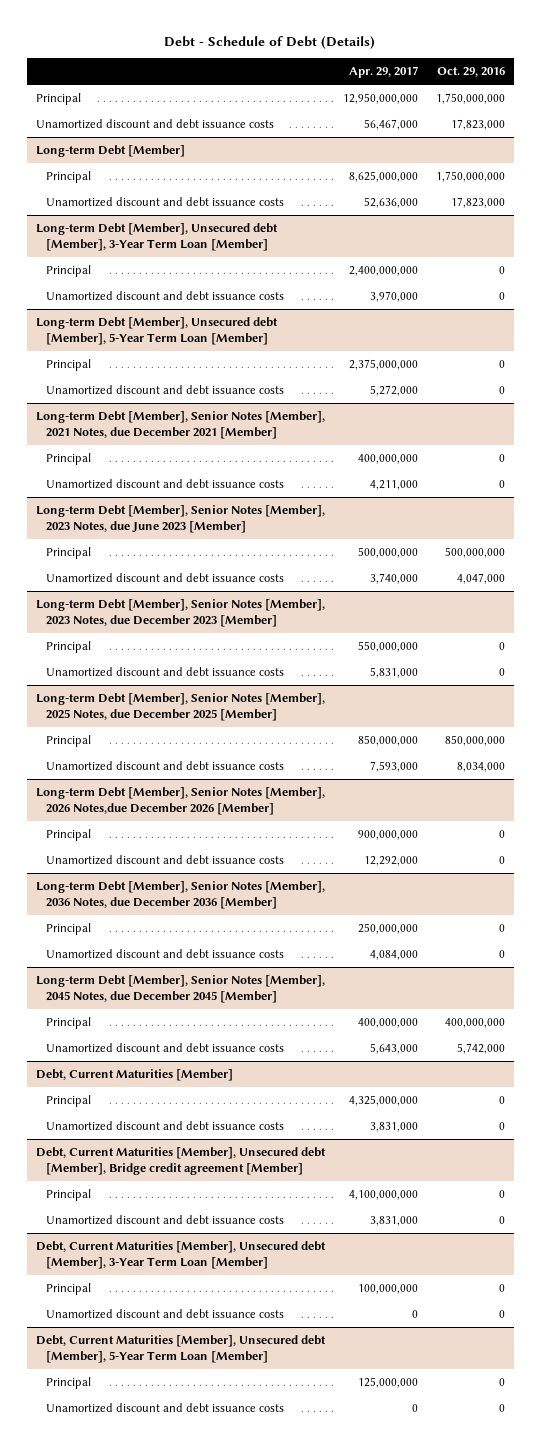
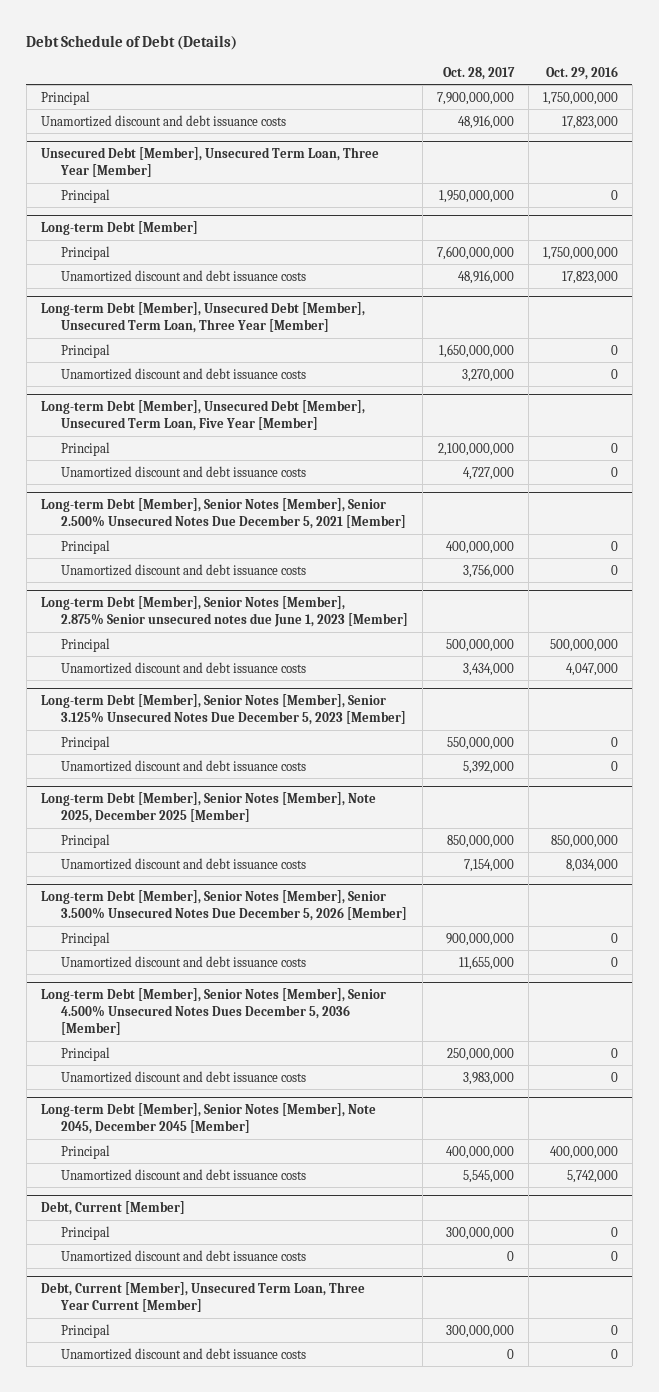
- Debt - Schedule of Debt (Details)
+ Debt Schedule of Debt (Details)
- | Apr. 29, 2017 | Oct. 29, 2016
+ | Oct. 28, 2017 | Oct. 29, 2016
+ Unsecured Debt [Member], Unsecured Term Loan, Three Year [Member]
+ Principal | 1,950,000,000 | 0
- Long-term Debt [Member], Unsecured debt [Member], 3-Year Term Loan [Member]
+ Long-term Debt [Member], Unsecured Debt [Member], Unsecured Term Loan, Three Year [Member]
- Long-term Debt [Member], Unsecured debt [Member], 5-Year Term Loan [Member]
+ Long-term Debt [Member], Unsecured Debt [Member], Unsecured Term Loan, Five Year [Member]
- Long-term Debt [Member], Senior Notes [Member], 2021 Notes, due December 2021 [Member]
+ Long-term Debt [Member], Senior Notes [Member], Senior 2.500% Unsecured Notes Due December 5, 2021 [Member]
- Long-term Debt [Member], Senior Notes [Member], 2023 Notes, due June 2023 [Member]
+ Long-term Debt [Member], Senior Notes [Member], 2.875% Senior unsecured notes due June 1, 2023 [Member]
- Long-term Debt [Member], Senior Notes [Member], 2023 Notes, due December 2023 [Member]
+ Long-term Debt [Member], Senior Notes [Member], Senior 3.125% Unsecured Notes Due December 5, 2023 [Member]
- Long-term Debt [Member], Senior Notes [Member], 2025 Notes, due December 2025 [Member]
+ Long-term Debt [Member], Senior Notes [Member], Note 2025, December 2025 [Member]
- Long-term Debt [Member], Senior Notes [Member], 2026 Notes,due December 2026 [Member]
+ Long-term Debt [Member], Senior Notes [Member], Senior 3.500% Unsecured Notes Due December 5, 2026 [Member]
- Long-term Debt [Member], Senior Notes [Member], 2036 Notes, due December 2036 [Member]
+ Long-term Debt [Member], Senior Notes [Member], Senior 4.500% Unsecured Notes Dues December 5, 2036 [Member]
- Long-term Debt [Member], Senior Notes [Member], 2045 Notes, due December 2045 [Member]
+ Long-term Debt [Member], Senior Notes [Member], Note 2045, December 2045 [Member]
- Debt, Current Maturities [Member]
- Principal | 4,325,000,000 | 0
- Unamortized discount and debt issuance costs | 3,831,000 | 0
- Debt, Current Maturities [Member], Unsecured debt [Member], Bridge credit agreement [Member]
- Principal | 4,100,000,000 | 0
- Unamortized discount and debt issuance costs | 3,831,000 | 0
- Debt, Current Maturities [Member], Unsecured debt [Member], 3-Year Term Loan [Member]
+ Debt, Current [Member]
- Debt, Current Maturities [Member], Unsecured debt [Member], 5-Year Term Loan [Member]
+ Debt, Current [Member], Unsecured Term Loan, Three Year Current [Member]

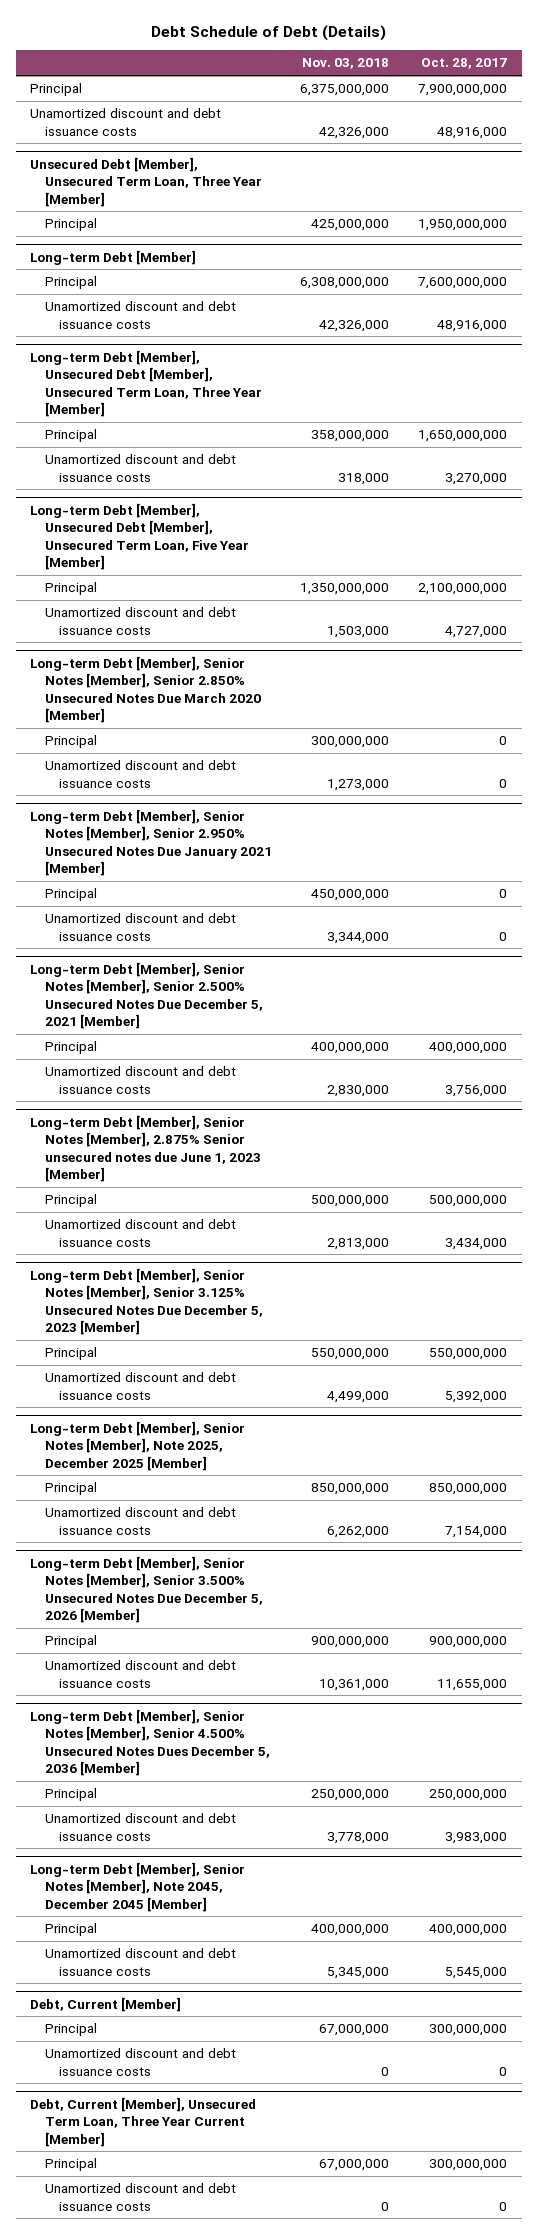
- | Oct. 28, 2017 | Oct. 29, 2016
+ | Nov. 03, 2018 | Oct. 28, 2017
+ Long-term Debt [Member], Senior Notes [Member], Senior 2.850% Unsecured Notes Due March 2020 [Member]
+ Principal | 300,000,000 | 0
+ Unamortized discount and debt issuance costs | 1,273,000 | 0
+ Long-term Debt [Member], Senior Notes [Member], Senior 2.950% Unsecured Notes Due January 2021 [Member]
+ Principal | 450,000,000 | 0
+ Unamortized discount and debt issuance costs | 3,344,000 | 0

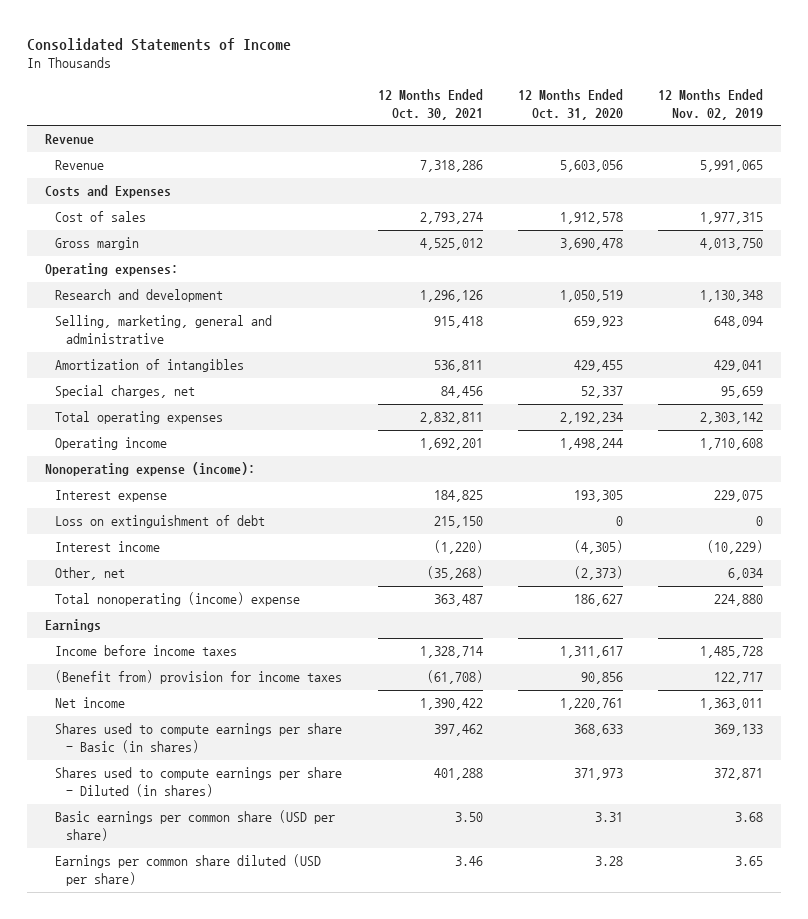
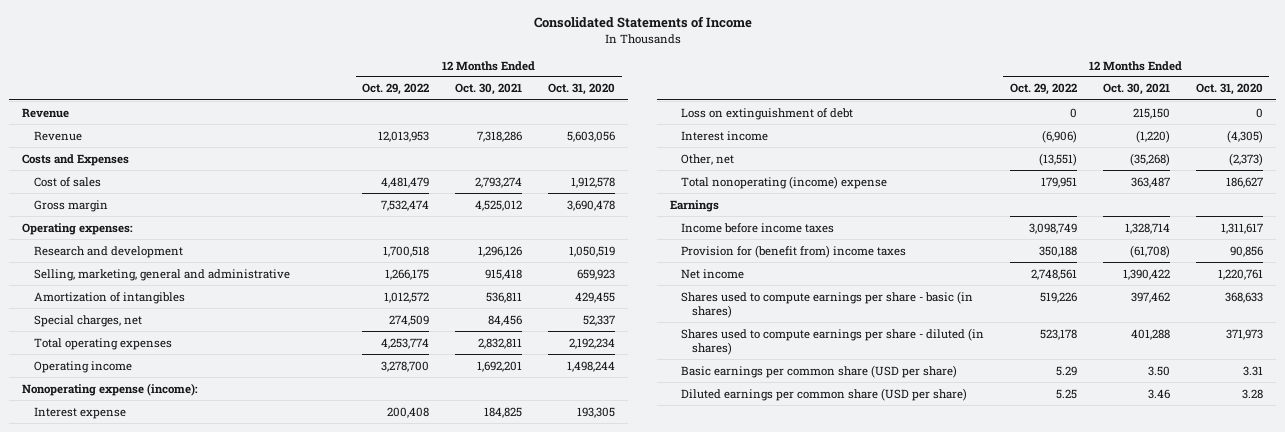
- | 12 Months Ended Oct. 30, 2021 | 12 Months Ended Oct. 31, 2020 | 12 Months Ended Nov. 02, 2019
+ | 12 Months Ended Oct. 29, 2022 | 12 Months Ended Oct. 30, 2021 | 12 Months Ended Oct. 31, 2020
- (Benefit from) provision for income taxes | (61,708) | 90,856 | 122,717
+ Provision for (benefit from) income taxes | 350,188 | (61,708) | 90,856
- Shares used to compute earnings per share - Basic (in shares) | 397,462 | 368,633 | 369,133
- Shares used to compute earnings per share - Diluted (in shares) | 401,288 | 371,973 | 372,871
+ Shares used to compute earnings per share - basic (in shares) | 519,226 | 397,462 | 368,633
+ Shares used to compute earnings per share - diluted (in shares) | 523,178 | 401,288 | 371,973
- Earnings per common share diluted (USD per share) | 3.46 | 3.28 | 3.65
+ Diluted earnings per common share (USD per share) | 5.25 | 3.46 | 3.28

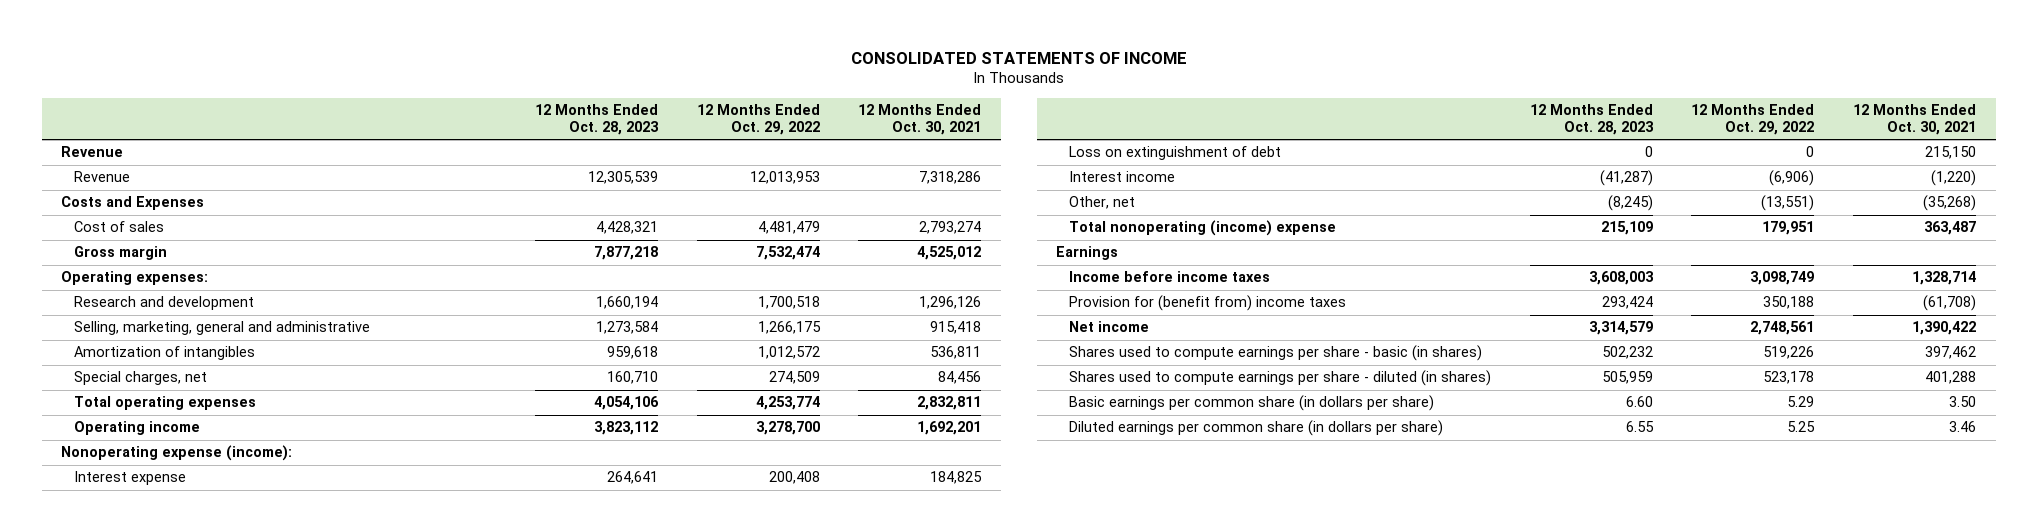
- Consolidated Statements of Income
+ CONSOLIDATED STATEMENTS OF INCOME
- | 12 Months Ended Oct. 29, 2022 | 12 Months Ended Oct. 30, 2021 | 12 Months Ended Oct. 31, 2020
+ | 12 Months Ended Oct. 28, 2023 | 12 Months Ended Oct. 29, 2022 | 12 Months Ended Oct. 30, 2021
- Basic earnings per common share (USD per share) | 5.29 | 3.50 | 3.31
- Diluted earnings per common share (USD per share) | 5.25 | 3.46 | 3.28
+ Basic earnings per common share (in dollars per share) | 6.60 | 5.29 | 3.50
+ Diluted earnings per common share (in dollars per share) | 6.55 | 5.25 | 3.46

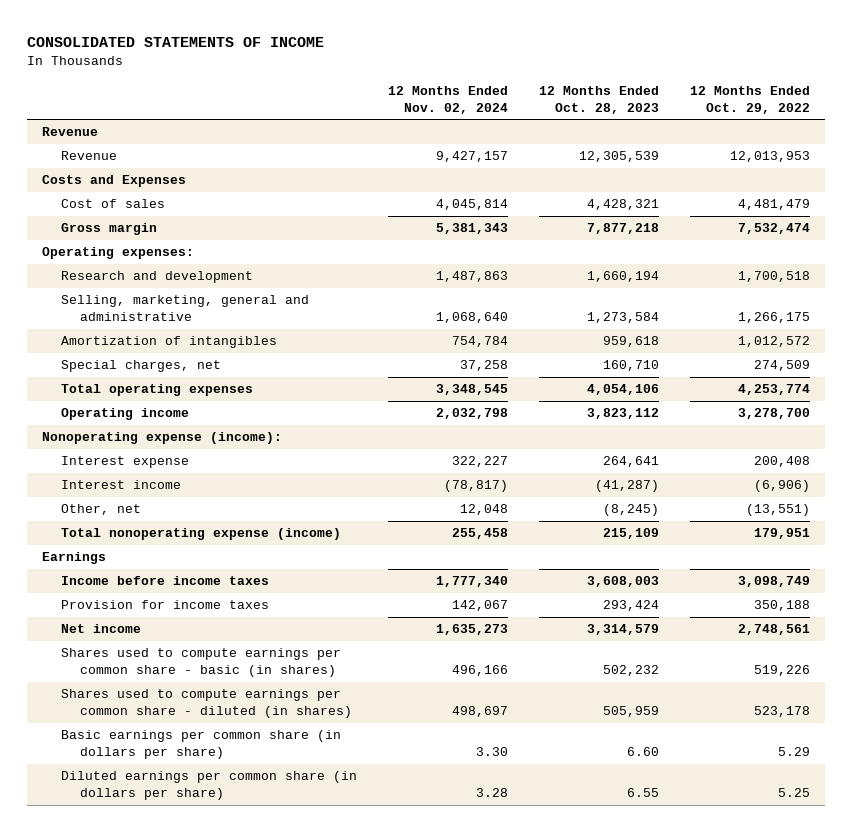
- | 12 Months Ended Oct. 28, 2023 | 12 Months Ended Oct. 29, 2022 | 12 Months Ended Oct. 30, 2021
+ | 12 Months Ended Nov. 02, 2024 | 12 Months Ended Oct. 28, 2023 | 12 Months Ended Oct. 29, 2022
- Loss on extinguishment of debt | 0 | 0 | 215,150
- Total nonoperating (income) expense | 215,109 | 179,951 | 363,487
+ Total nonoperating expense (income) | 255,458 | 215,109 | 179,951
- Provision for (benefit from) income taxes | 293,424 | 350,188 | (61,708)
+ Provision for income taxes | 142,067 | 293,424 | 350,188
- Shares used to compute earnings per share - basic (in shares) | 502,232 | 519,226 | 397,462
- Shares used to compute earnings per share - diluted (in shares) | 505,959 | 523,178 | 401,288
+ Shares used to compute earnings per common share - basic (in shares) | 496,166 | 502,232 | 519,226
+ Shares used to compute earnings per common share - diluted (in shares) | 498,697 | 505,959 | 523,178

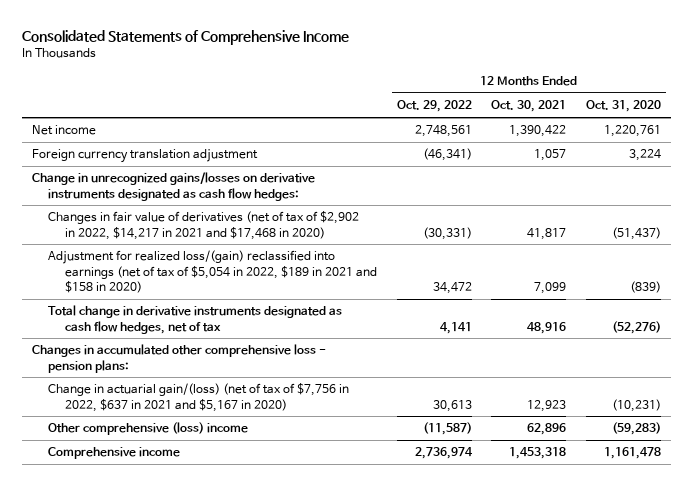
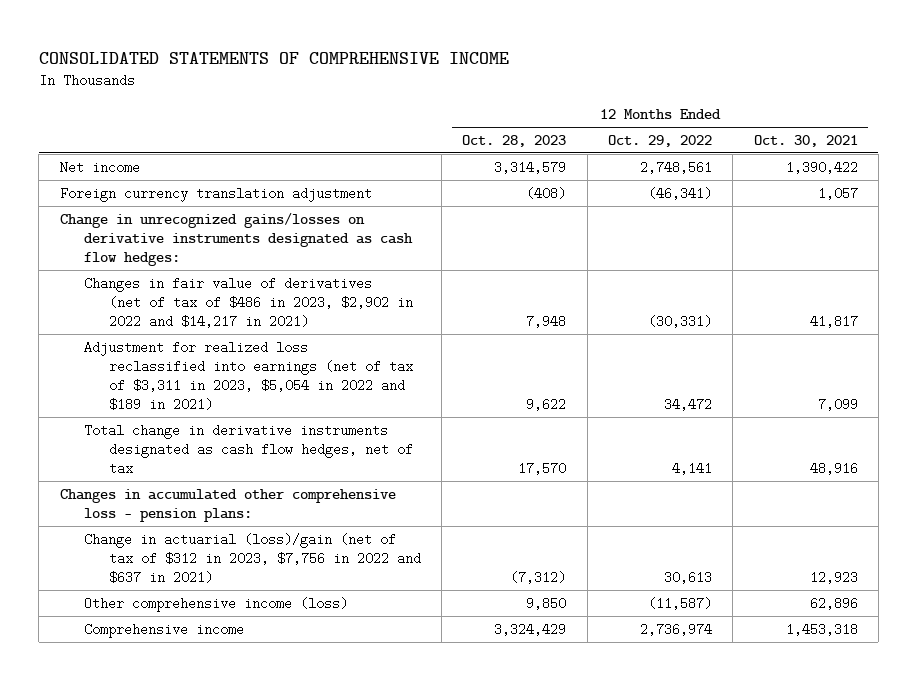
- Consolidated Statements of Comprehensive Income
+ CONSOLIDATED STATEMENTS OF COMPREHENSIVE INCOME
- | 12 Months Ended Oct. 29, 2022 | 12 Months Ended Oct. 30, 2021 | 12 Months Ended Oct. 31, 2020
+ | 12 Months Ended Oct. 28, 2023 | 12 Months Ended Oct. 29, 2022 | 12 Months Ended Oct. 30, 2021
- Changes in fair value of derivatives (net of tax of $2,902 in 2022, $14,217 in 2021 and $17,468 in 2020) | (30,331) | 41,817 | (51,437)
- Adjustment for realized loss/(gain) reclassified into earnings (net of tax of $5,054 in 2022, $189 in 2021 and $158 in 2020) | 34,472 | 7,099 | (839)
+ Changes in fair value of derivatives (net of tax of $486 in 2023, $2,902 in 2022 and $14,217 in 2021) | 7,948 | (30,331) | 41,817
+ Adjustment for realized loss reclassified into earnings (net of tax of $3,311 in 2023, $5,054 in 2022 and $189 in 2021) | 9,622 | 34,472 | 7,099
- Change in actuarial gain/(loss) (net of tax of $7,756 in 2022, $637 in 2021 and $5,167 in 2020) | 30,613 | 12,923 | (10,231)
- Other comprehensive (loss) income | (11,587) | 62,896 | (59,283)
+ Change in actuarial (loss)/gain (net of tax of $312 in 2023, $7,756 in 2022 and $637 in 2021) | (7,312) | 30,613 | 12,923
+ Other comprehensive income (loss) | 9,850 | (11,587) | 62,896

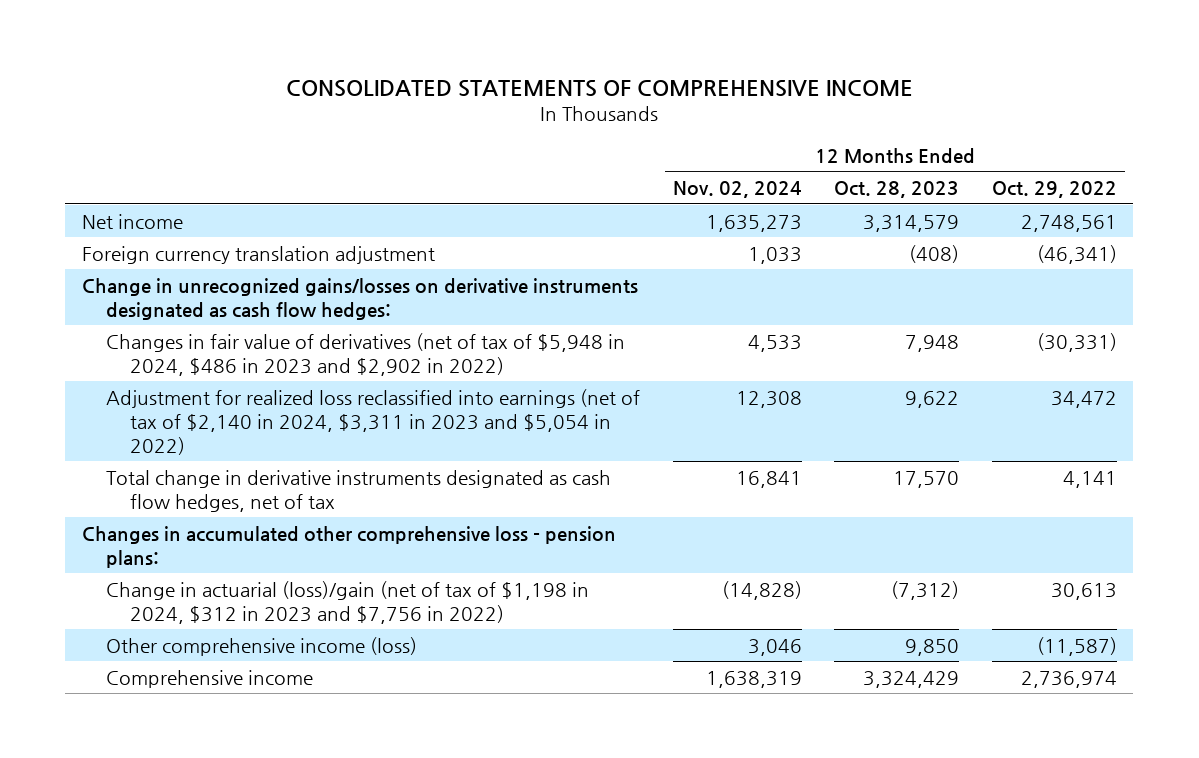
- | 12 Months Ended Oct. 28, 2023 | 12 Months Ended Oct. 29, 2022 | 12 Months Ended Oct. 30, 2021
+ | 12 Months Ended Nov. 02, 2024 | 12 Months Ended Oct. 28, 2023 | 12 Months Ended Oct. 29, 2022
- Changes in fair value of derivatives (net of tax of $486 in 2023, $2,902 in 2022 and $14,217 in 2021) | 7,948 | (30,331) | 41,817
- Adjustment for realized loss reclassified into earnings (net of tax of $3,311 in 2023, $5,054 in 2022 and $189 in 2021) | 9,622 | 34,472 | 7,099
+ Changes in fair value of derivatives (net of tax of $5,948 in 2024, $486 in 2023 and $2,902 in 2022) | 4,533 | 7,948 | (30,331)
+ Adjustment for realized loss reclassified into earnings (net of tax of $2,140 in 2024, $3,311 in 2023 and $5,054 in 2022) | 12,308 | 9,622 | 34,472
- Change in actuarial (loss)/gain (net of tax of $312 in 2023, $7,756 in 2022 and $637 in 2021) | (7,312) | 30,613 | 12,923
+ Change in actuarial (loss)/gain (net of tax of $1,198 in 2024, $312 in 2023 and $7,756 in 2022) | (14,828) | (7,312) | 30,613

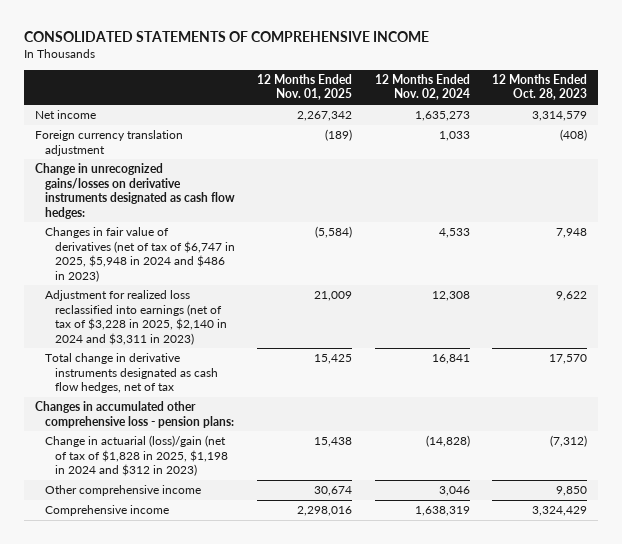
- | 12 Months Ended Nov. 02, 2024 | 12 Months Ended Oct. 28, 2023 | 12 Months Ended Oct. 29, 2022
+ | 12 Months Ended Nov. 01, 2025 | 12 Months Ended Nov. 02, 2024 | 12 Months Ended Oct. 28, 2023
- Changes in fair value of derivatives (net of tax of $5,948 in 2024, $486 in 2023 and $2,902 in 2022) | 4,533 | 7,948 | (30,331)
- Adjustment for realized loss reclassified into earnings (net of tax of $2,140 in 2024, $3,311 in 2023 and $5,054 in 2022) | 12,308 | 9,622 | 34,472
+ Changes in fair value of derivatives (net of tax of $6,747 in 2025, $5,948 in 2024 and $486 in 2023) | (5,584) | 4,533 | 7,948
+ Adjustment for realized loss reclassified into earnings (net of tax of $3,228 in 2025, $2,140 in 2024 and $3,311 in 2023) | 21,009 | 12,308 | 9,622
- Change in actuarial (loss)/gain (net of tax of $1,198 in 2024, $312 in 2023 and $7,756 in 2022) | (14,828) | (7,312) | 30,613
- Other comprehensive income (loss) | 3,046 | 9,850 | (11,587)
+ Change in actuarial (loss)/gain (net of tax of $1,828 in 2025, $1,198 in 2024 and $312 in 2023) | 15,438 | (14,828) | (7,312)
+ Other comprehensive income | 30,674 | 3,046 | 9,850

